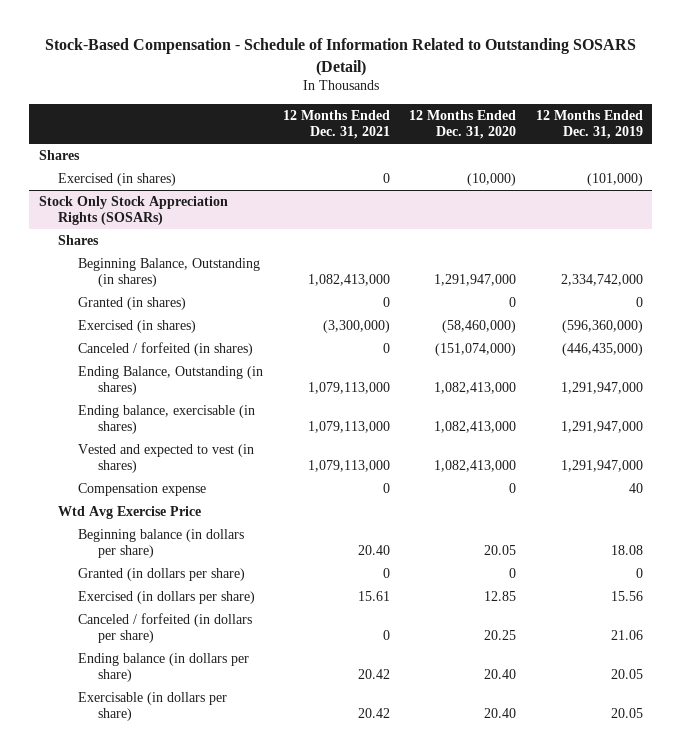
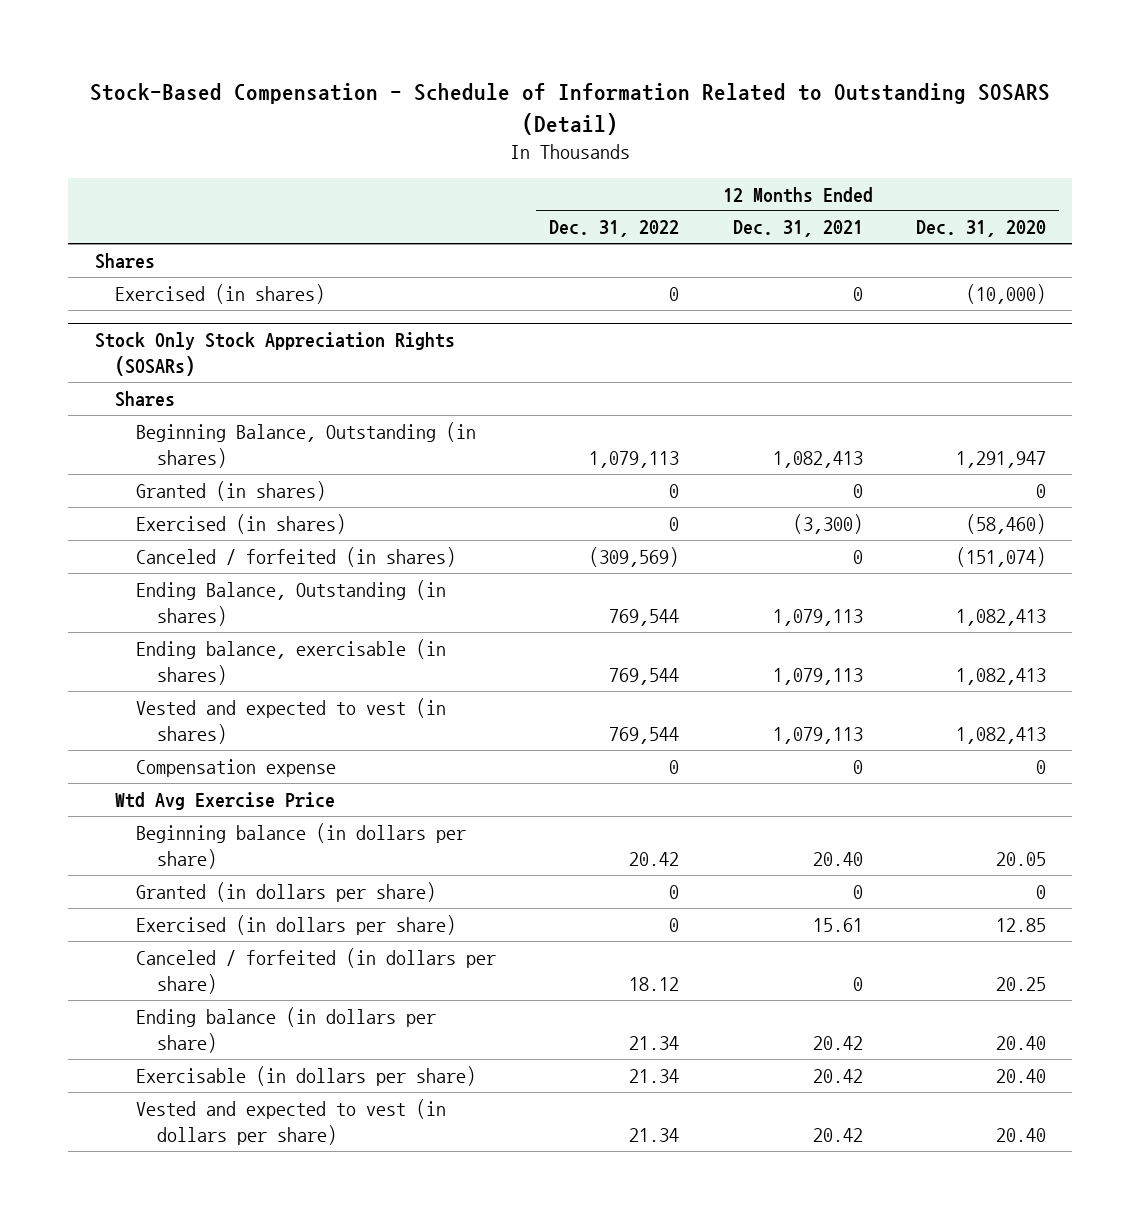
- | 12 Months Ended Dec. 31, 2021 | 12 Months Ended Dec. 31, 2020 | 12 Months Ended Dec. 31, 2019
+ | 12 Months Ended Dec. 31, 2022 | 12 Months Ended Dec. 31, 2021 | 12 Months Ended Dec. 31, 2020
@ Stock Only Stock Appreciation Rights (SOSARs)
- Beginning Balance, Outstanding (in shares) | 1,082,413,000 | 1,291,947,000 | 2,334,742,000
+ Beginning Balance, Outstanding (in shares) | 1,079,113 | 1,082,413 | 1,291,947
- Exercised (in shares) | (3,300,000) | (58,460,000) | (596,360,000)
- Canceled / forfeited (in shares) | 0 | (151,074,000) | (446,435,000)
- Ending Balance, Outstanding (in shares) | 1,079,113,000 | 1,082,413,000 | 1,291,947,000
- Ending balance, exercisable (in shares) | 1,079,113,000 | 1,082,413,000 | 1,291,947,000
- Vested and expected to vest (in shares) | 1,079,113,000 | 1,082,413,000 | 1,291,947,000
+ Exercised (in shares) | 0 | (3,300) | (58,460)
+ Canceled / forfeited (in shares) | (309,569) | 0 | (151,074)
+ Ending Balance, Outstanding (in shares) | 769,544 | 1,079,113 | 1,082,413
+ Ending balance, exercisable (in shares) | 769,544 | 1,079,113 | 1,082,413
+ Vested and expected to vest (in shares) | 769,544 | 1,079,113 | 1,082,413
+ Vested and expected to vest (in dollars per share) | 21.34 | 20.42 | 20.40

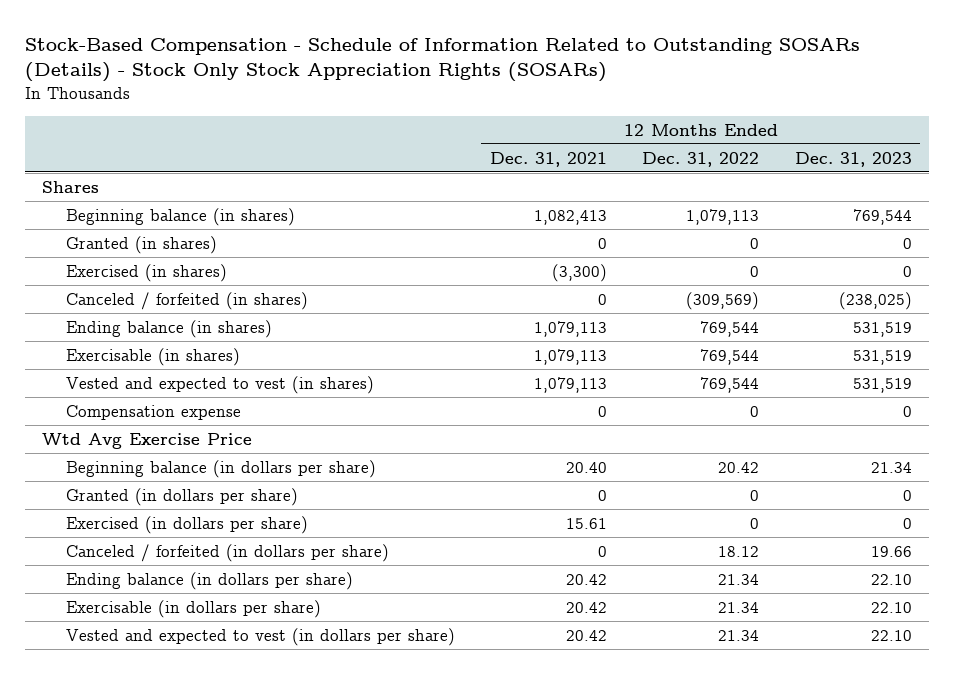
- Stock-Based Compensation - Schedule of Information Related to Outstanding SOSARS (Detail)
+ Stock-Based Compensation - Schedule of Information Related to Outstanding SOSARs (Details) - Stock Only Stock Appreciation Rights (SOSARs)
- | 12 Months Ended Dec. 31, 2022 | 12 Months Ended Dec. 31, 2021 | 12 Months Ended Dec. 31, 2020
+ | 12 Months Ended Dec. 31, 2021 | 12 Months Ended Dec. 31, 2022 | 12 Months Ended Dec. 31, 2023
- Exercised (in shares) | 0 | 0 | (10,000)
- Stock Only Stock Appreciation Rights (SOSARs)
- Shares
- Beginning Balance, Outstanding (in shares) | 1,079,113 | 1,082,413 | 1,291,947
+ Beginning balance (in shares) | 1,082,413 | 1,079,113 | 769,544
- Ending Balance, Outstanding (in shares) | 769,544 | 1,079,113 | 1,082,413
- Ending balance, exercisable (in shares) | 769,544 | 1,079,113 | 1,082,413
+ Ending balance (in shares) | 1,079,113 | 769,544 | 531,519
+ Exercisable (in shares) | 1,079,113 | 769,544 | 531,519

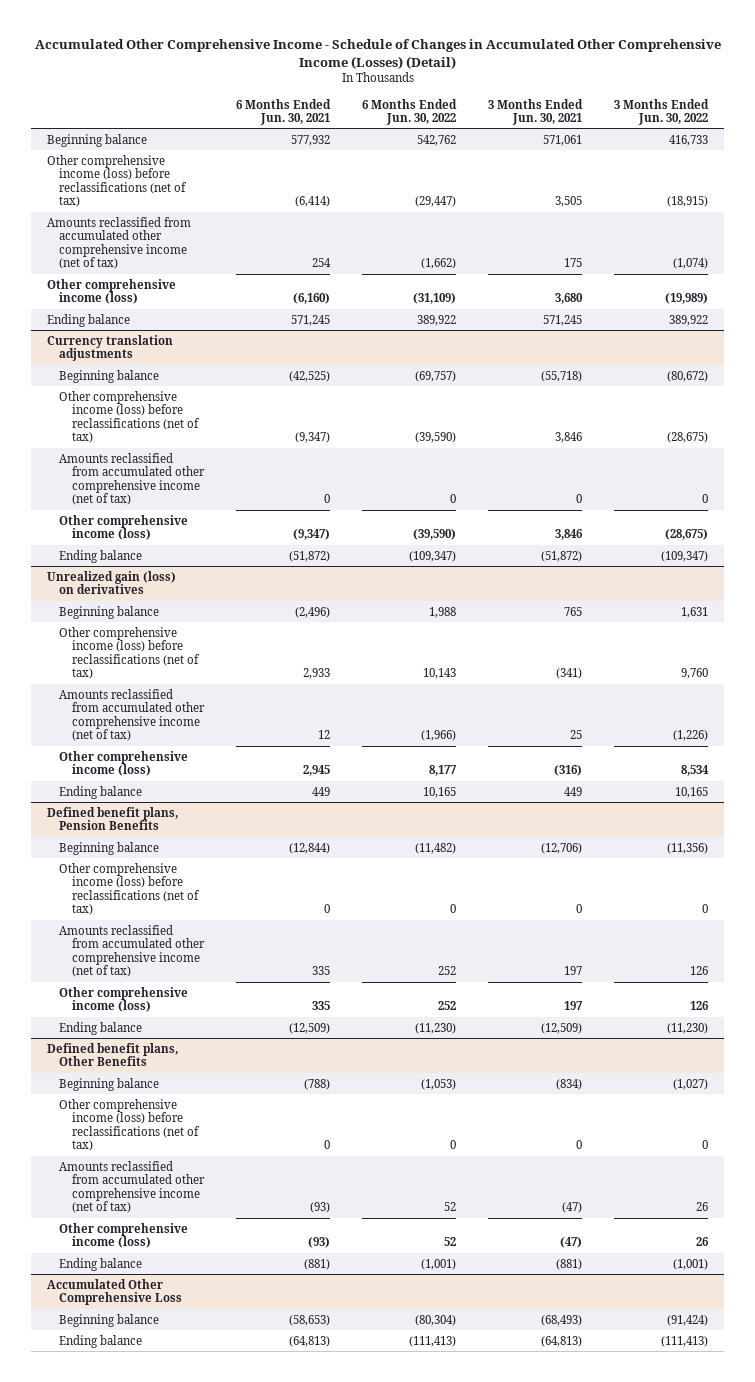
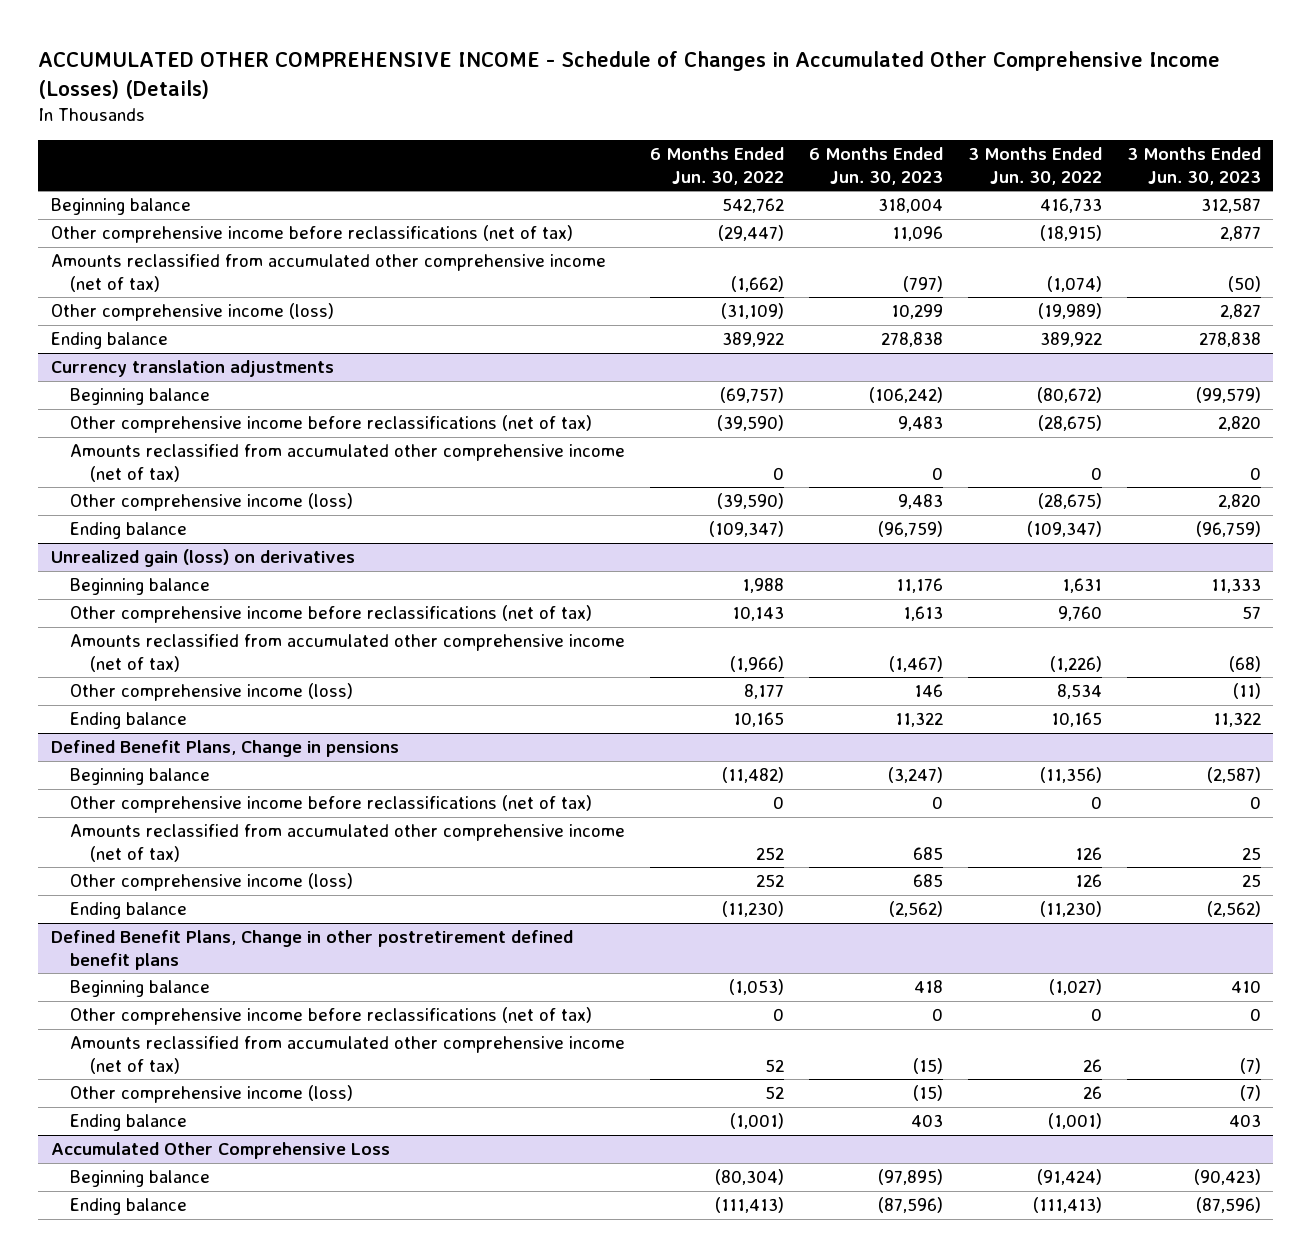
- Accumulated Other Comprehensive Income - Schedule of Changes in Accumulated Other Comprehensive Income (Losses) (Detail)
+ ACCUMULATED OTHER COMPREHENSIVE INCOME - Schedule of Changes in Accumulated Other Comprehensive Income (Losses) (Details)
- | 6 Months Ended Jun. 30, 2021 | 6 Months Ended Jun. 30, 2022 | 3 Months Ended Jun. 30, 2021 | 3 Months Ended Jun. 30, 2022
+ | 6 Months Ended Jun. 30, 2022 | 6 Months Ended Jun. 30, 2023 | 3 Months Ended Jun. 30, 2022 | 3 Months Ended Jun. 30, 2023
- Other comprehensive income (loss) before reclassifications (net of tax) | (6,414) | (29,447) | 3,505 | (18,915)
+ Other comprehensive income before reclassifications (net of tax) | (29,447) | 11,096 | (18,915) | 2,877
@ Currency translation adjustments
- Other comprehensive income (loss) before reclassifications (net of tax) | (9,347) | (39,590) | 3,846 | (28,675)
+ Other comprehensive income before reclassifications (net of tax) | (39,590) | 9,483 | (28,675) | 2,820
@ Unrealized gain (loss) on derivatives
- Other comprehensive income (loss) before reclassifications (net of tax) | 2,933 | 10,143 | (341) | 9,760
+ Other comprehensive income before reclassifications (net of tax) | 10,143 | 1,613 | 9,760 | 57
- Defined benefit plans, Pension Benefits
+ Defined Benefit Plans, Change in pensions
- Other comprehensive income (loss) before reclassifications (net of tax) | 0 | 0 | 0 | 0
+ Other comprehensive income before reclassifications (net of tax) | 0 | 0 | 0 | 0
- Defined benefit plans, Other Benefits
+ Defined Benefit Plans, Change in other postretirement defined benefit plans
- Other comprehensive income (loss) before reclassifications (net of tax) | 0 | 0 | 0 | 0
+ Other comprehensive income before reclassifications (net of tax) | 0 | 0 | 0 | 0

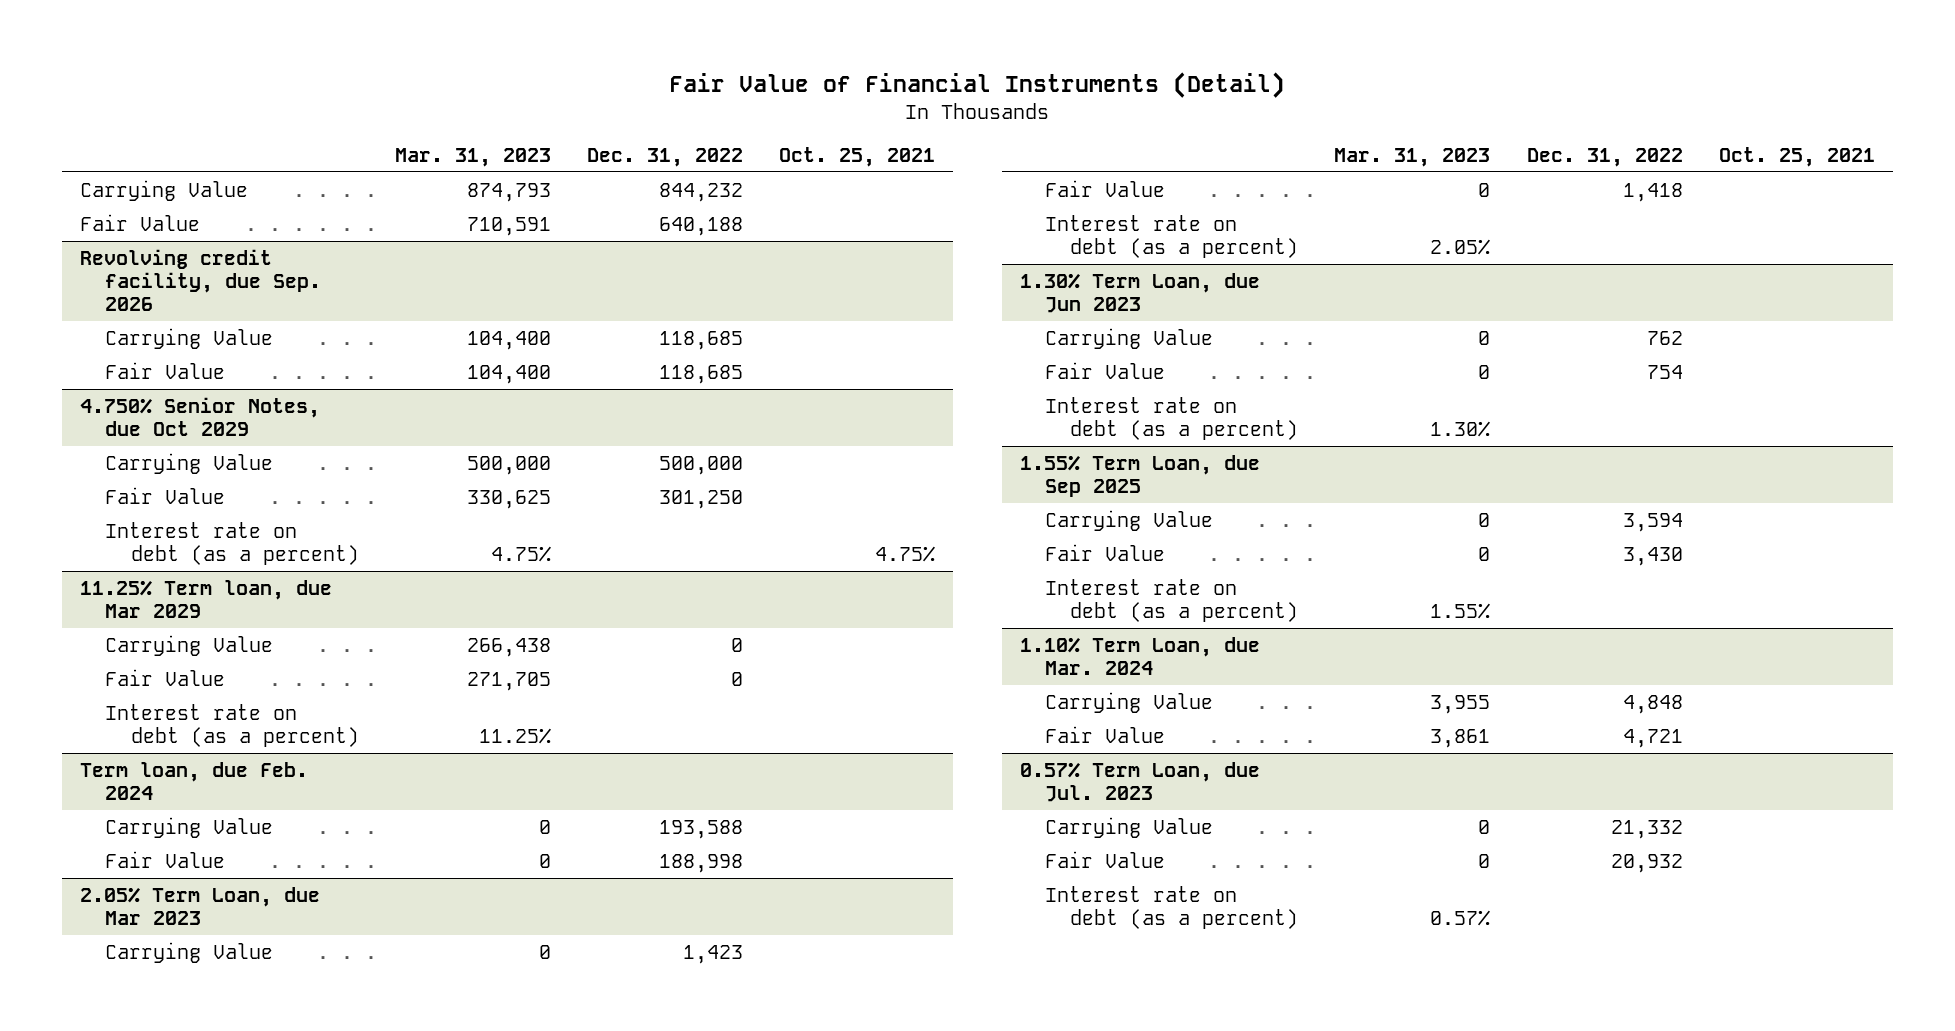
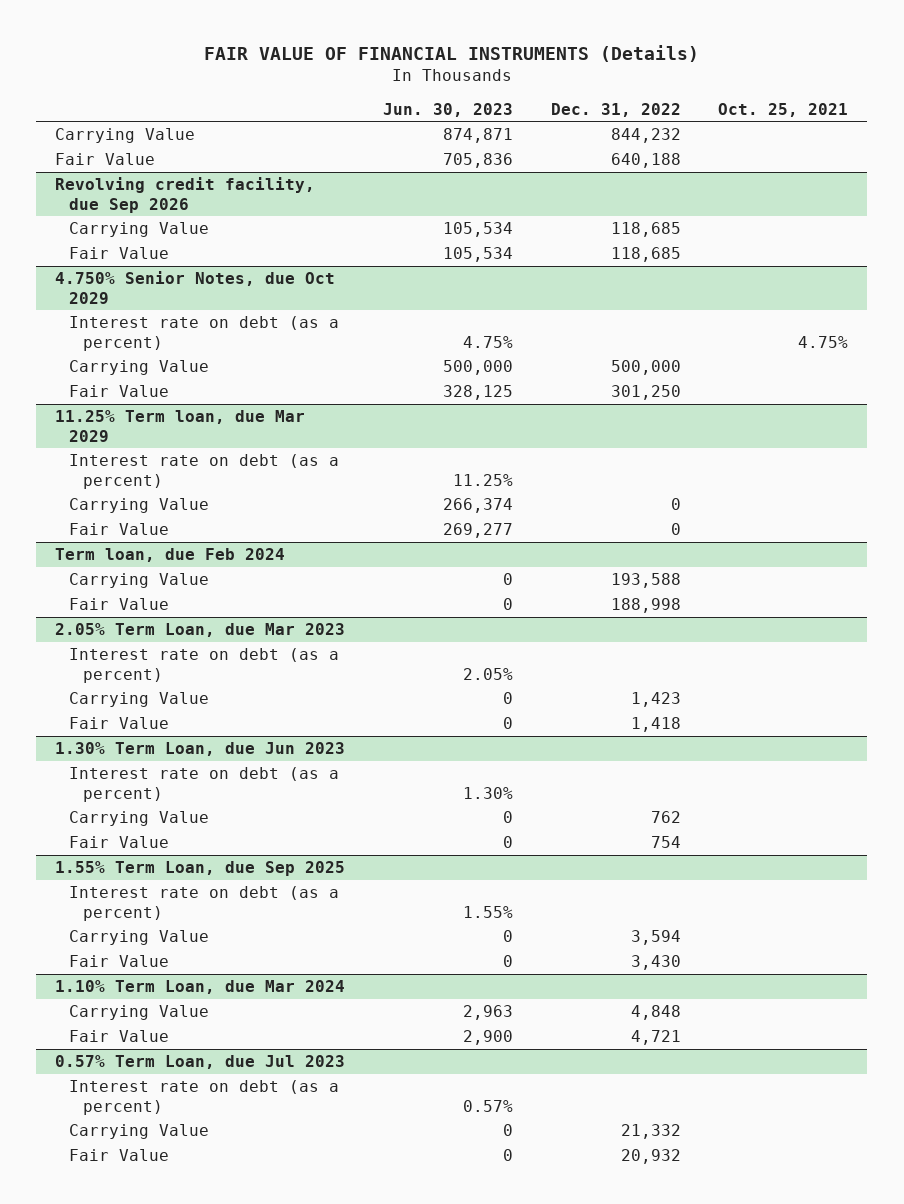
- Fair Value of Financial Instruments (Detail)
+ FAIR VALUE OF FINANCIAL INSTRUMENTS (Details)
- | Mar. 31, 2023 | Dec. 31, 2022 | Oct. 25, 2021
+ | Jun. 30, 2023 | Dec. 31, 2022 | Oct. 25, 2021
- Revolving credit facility, due Sep. 2026
+ Revolving credit facility, due Sep 2026
@ 4.750% Senior Notes, due Oct 2029
moved up: Interest rate on debt (as a percent) | 4.75% | | 4.75%
@ 11.25% Term loan, due Mar 2029
moved up: Interest rate on debt (as a percent) | 11.25% | |
- Term loan, due Feb. 2024
+ Term loan, due Feb 2024
@ 2.05% Term Loan, due Mar 2023
moved up: Interest rate on debt (as a percent) | 2.05% | |
@ 1.30% Term Loan, due Jun 2023
moved up: Interest rate on debt (as a percent) | 1.30% | |
@ 1.55% Term Loan, due Sep 2025
moved up: Interest rate on debt (as a percent) | 1.55% | |
- 1.10% Term Loan, due Mar. 2024
+ 1.10% Term Loan, due Mar 2024
- 0.57% Term Loan, due Jul. 2023
+ 0.57% Term Loan, due Jul 2023
+ Interest rate on debt (as a percent) | 0.57% | |
- Interest rate on debt (as a percent) | 0.57% | |

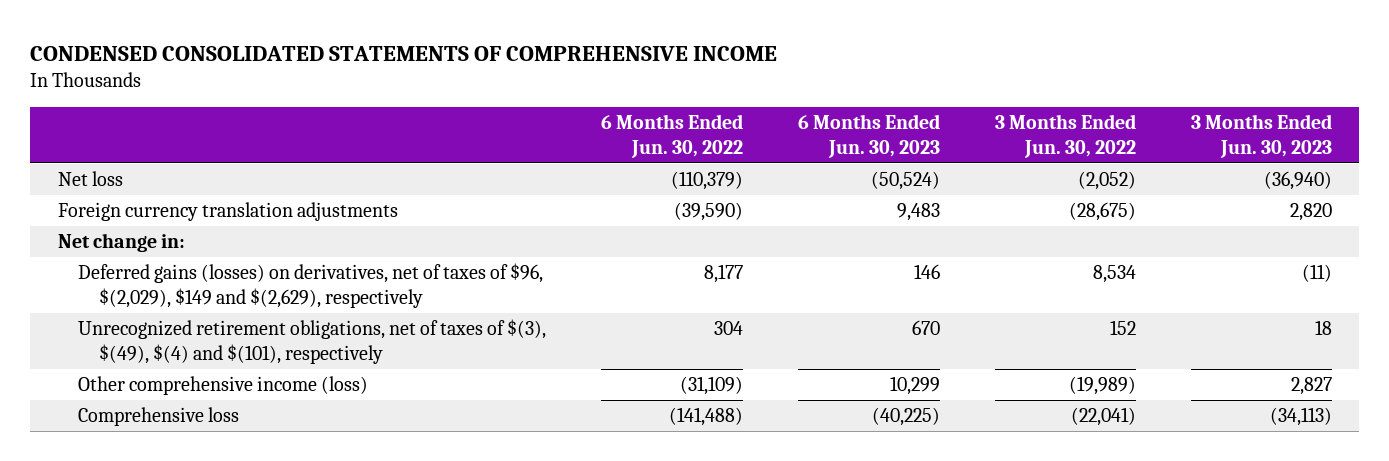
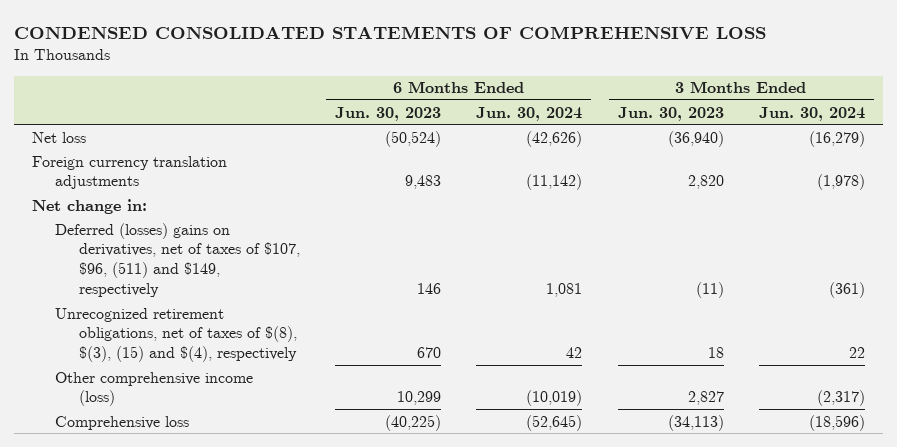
- CONDENSED CONSOLIDATED STATEMENTS OF COMPREHENSIVE INCOME
+ CONDENSED CONSOLIDATED STATEMENTS OF COMPREHENSIVE LOSS
- | 6 Months Ended Jun. 30, 2022 | 6 Months Ended Jun. 30, 2023 | 3 Months Ended Jun. 30, 2022 | 3 Months Ended Jun. 30, 2023
+ | 6 Months Ended Jun. 30, 2023 | 6 Months Ended Jun. 30, 2024 | 3 Months Ended Jun. 30, 2023 | 3 Months Ended Jun. 30, 2024
- Deferred gains (losses) on derivatives, net of taxes of $96, $(2,029), $149 and $(2,629), respectively | 8,177 | 146 | 8,534 | (11)
- Unrecognized retirement obligations, net of taxes of $(3), $(49), $(4) and $(101), respectively | 304 | 670 | 152 | 18
+ Deferred (losses) gains on derivatives, net of taxes of $107, $96, (511) and $149, respectively | 146 | 1,081 | (11) | (361)
+ Unrecognized retirement obligations, net of taxes of $(8), $(3), (15) and $(4), respectively | 670 | 42 | 18 | 22

